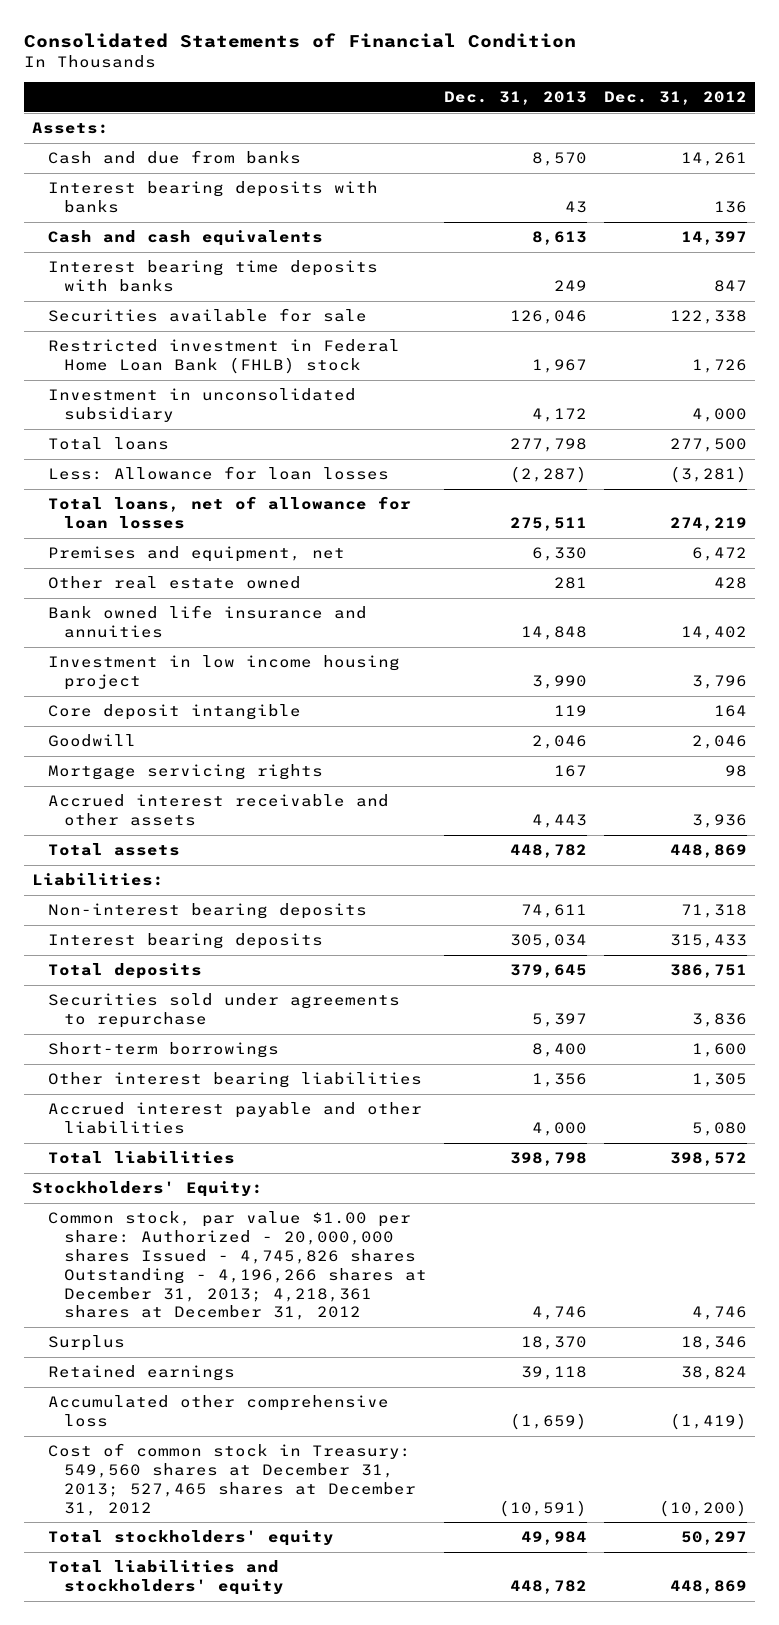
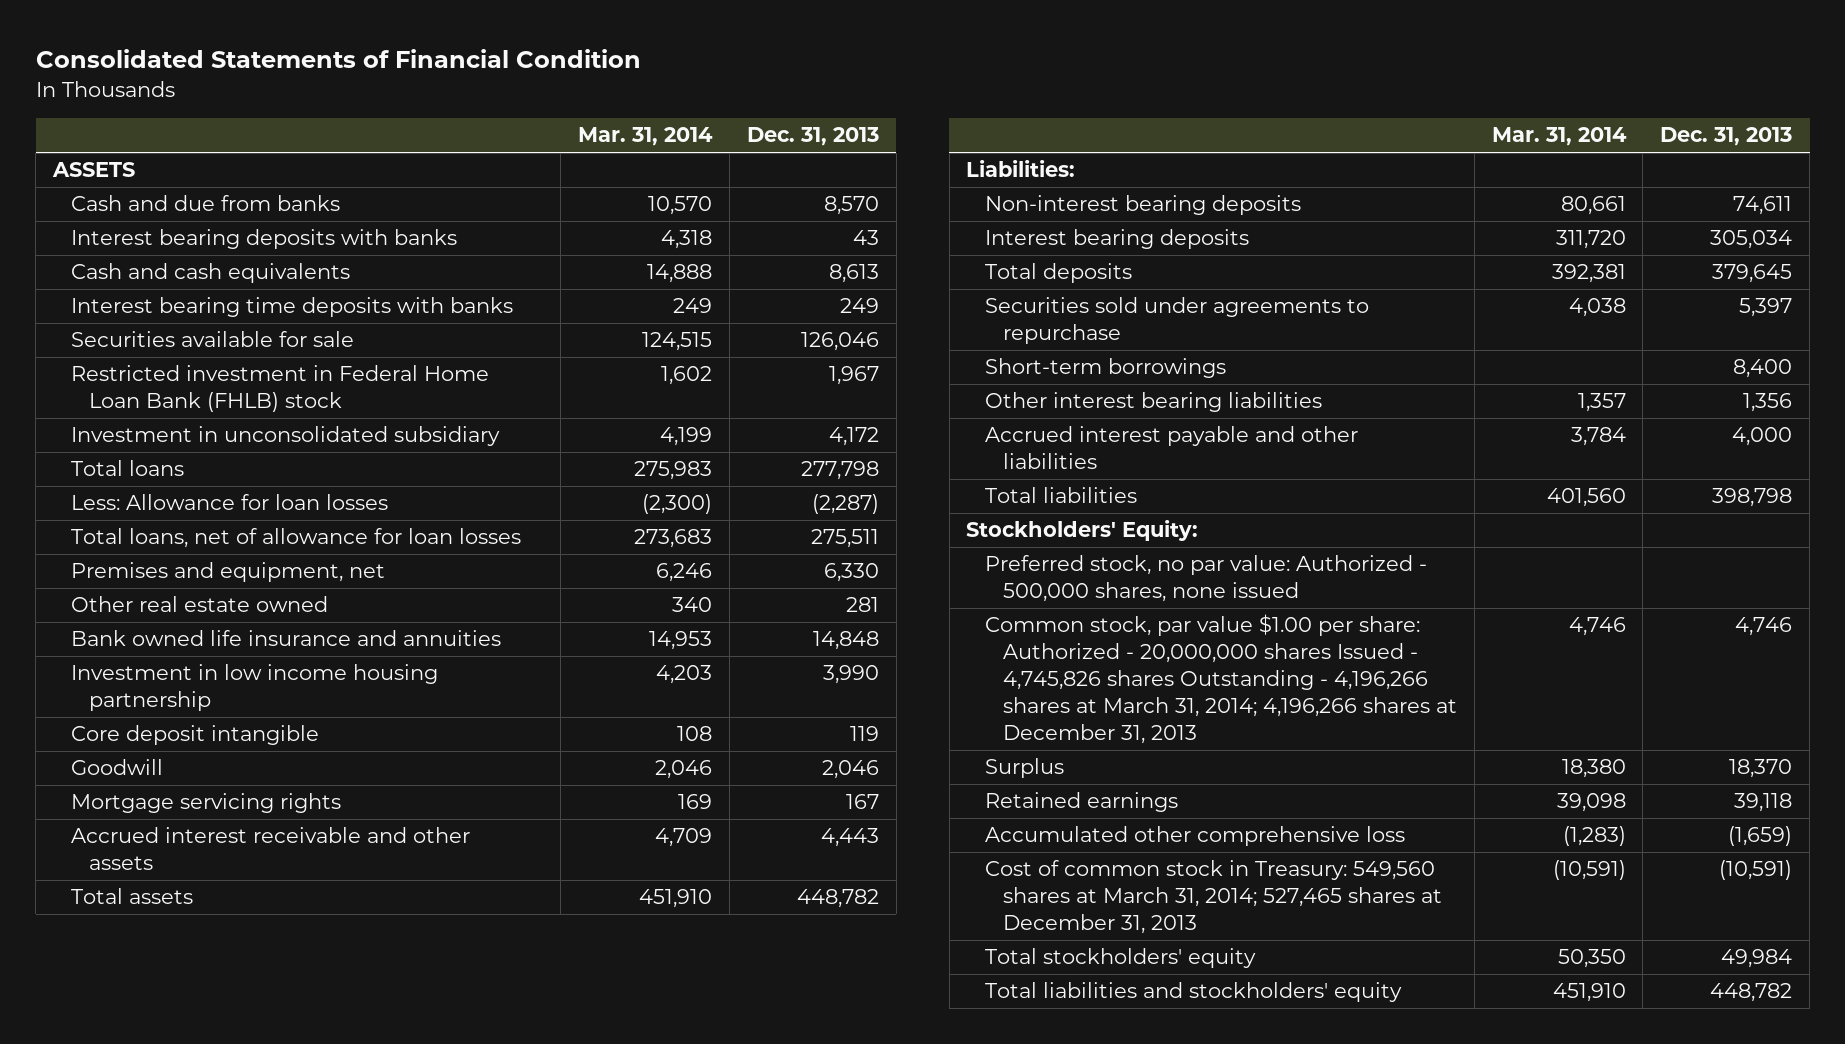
- | Dec. 31, 2013 | Dec. 31, 2012
+ | Mar. 31, 2014 | Dec. 31, 2013
- Assets:
+ ASSETS
- Investment in low income housing project | 3,990 | 3,796
+ Investment in low income housing partnership | 4,203 | 3,990
- Common stock, par value $1.00 per share: Authorized - 20,000,000 shares Issued - 4,745,826 shares Outstanding - 4,196,266 shares at December 31, 2013; 4,218,361 shares at December 31, 2012 | 4,746 | 4,746
+ Preferred stock, no par value: Authorized - 500,000 shares, none issued
+ Common stock, par value $1.00 per share: Authorized - 20,000,000 shares Issued - 4,745,826 shares Outstanding - 4,196,266 shares at March 31, 2014; 4,196,266 shares at December 31, 2013 | 4,746 | 4,746
- Cost of common stock in Treasury: 549,560 shares at December 31, 2013; 527,465 shares at December 31, 2012 | (10,591) | (10,200)
+ Cost of common stock in Treasury: 549,560 shares at March 31, 2014; 527,465 shares at December 31, 2013 | (10,591) | (10,591)

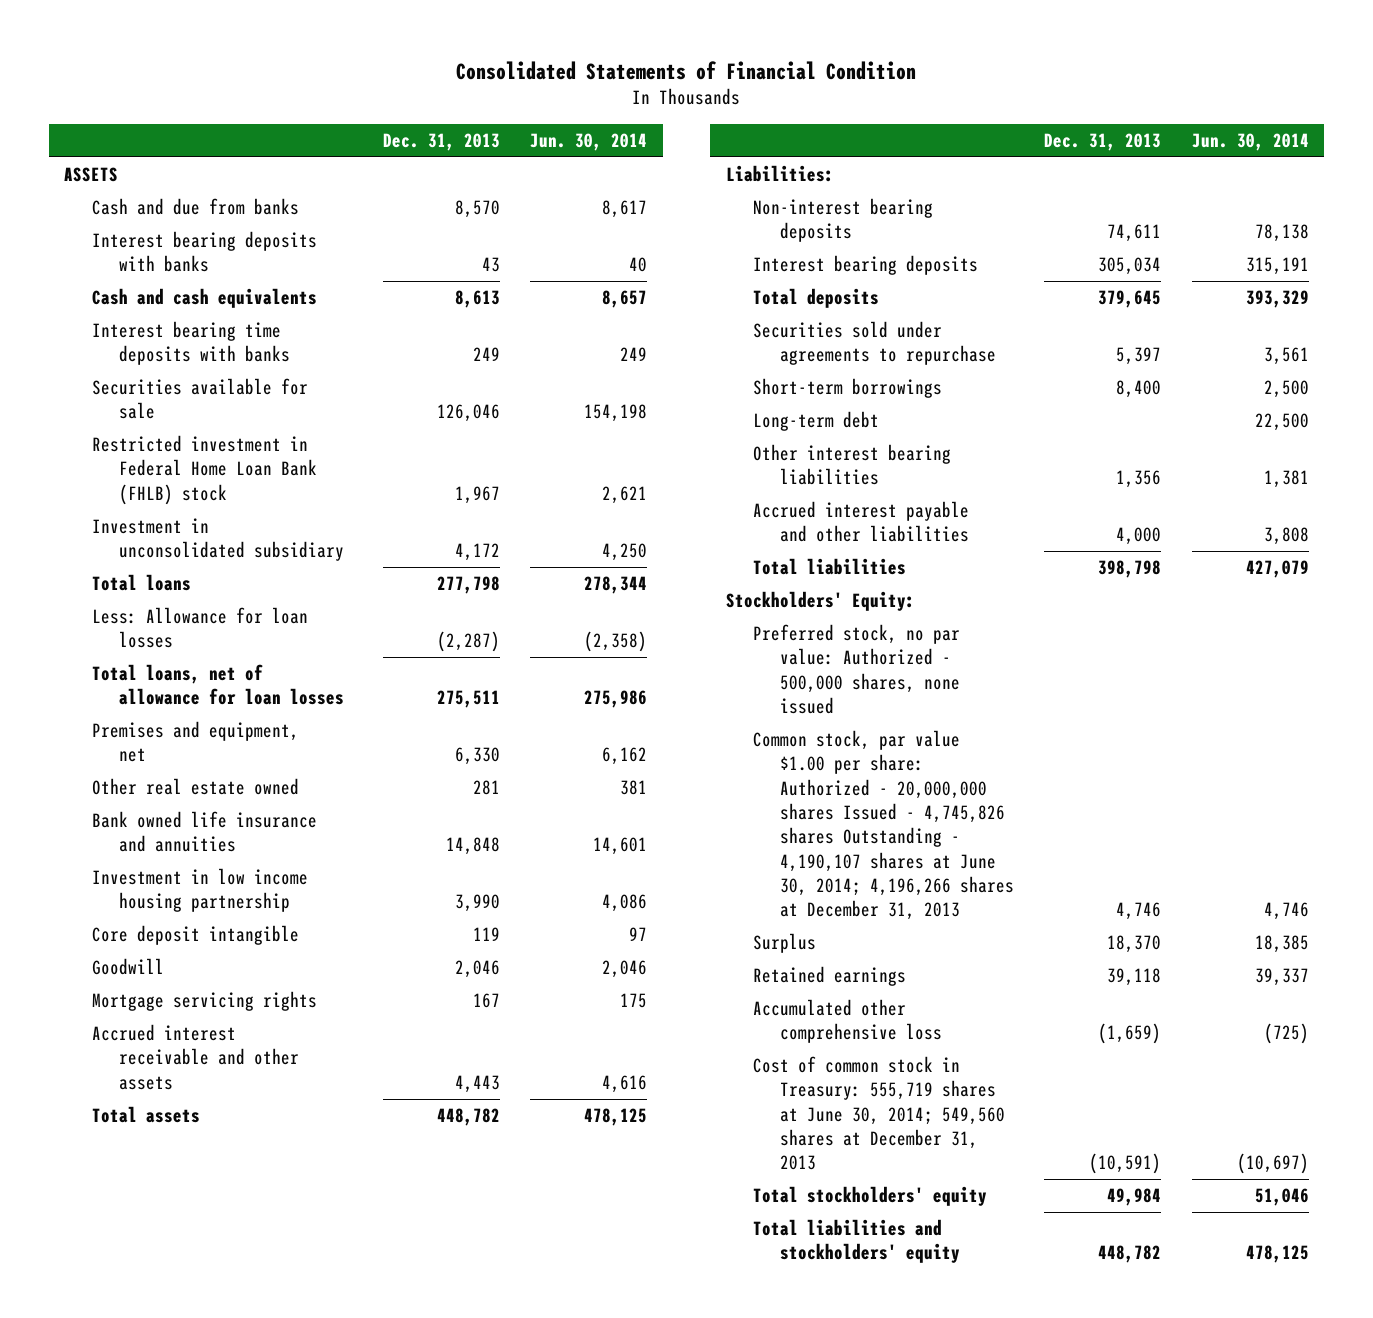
- | Mar. 31, 2014 | Dec. 31, 2013
+ | Dec. 31, 2013 | Jun. 30, 2014
+ Long-term debt | | 22,500
- Common stock, par value $1.00 per share: Authorized - 20,000,000 shares Issued - 4,745,826 shares Outstanding - 4,196,266 shares at March 31, 2014; 4,196,266 shares at December 31, 2013 | 4,746 | 4,746
+ Common stock, par value $1.00 per share: Authorized - 20,000,000 shares Issued - 4,745,826 shares Outstanding - 4,190,107 shares at June 30, 2014; 4,196,266 shares at December 31, 2013 | 4,746 | 4,746
- Cost of common stock in Treasury: 549,560 shares at March 31, 2014; 527,465 shares at December 31, 2013 | (10,591) | (10,591)
+ Cost of common stock in Treasury: 555,719 shares at June 30, 2014; 549,560 shares at December 31, 2013 | (10,591) | (10,697)

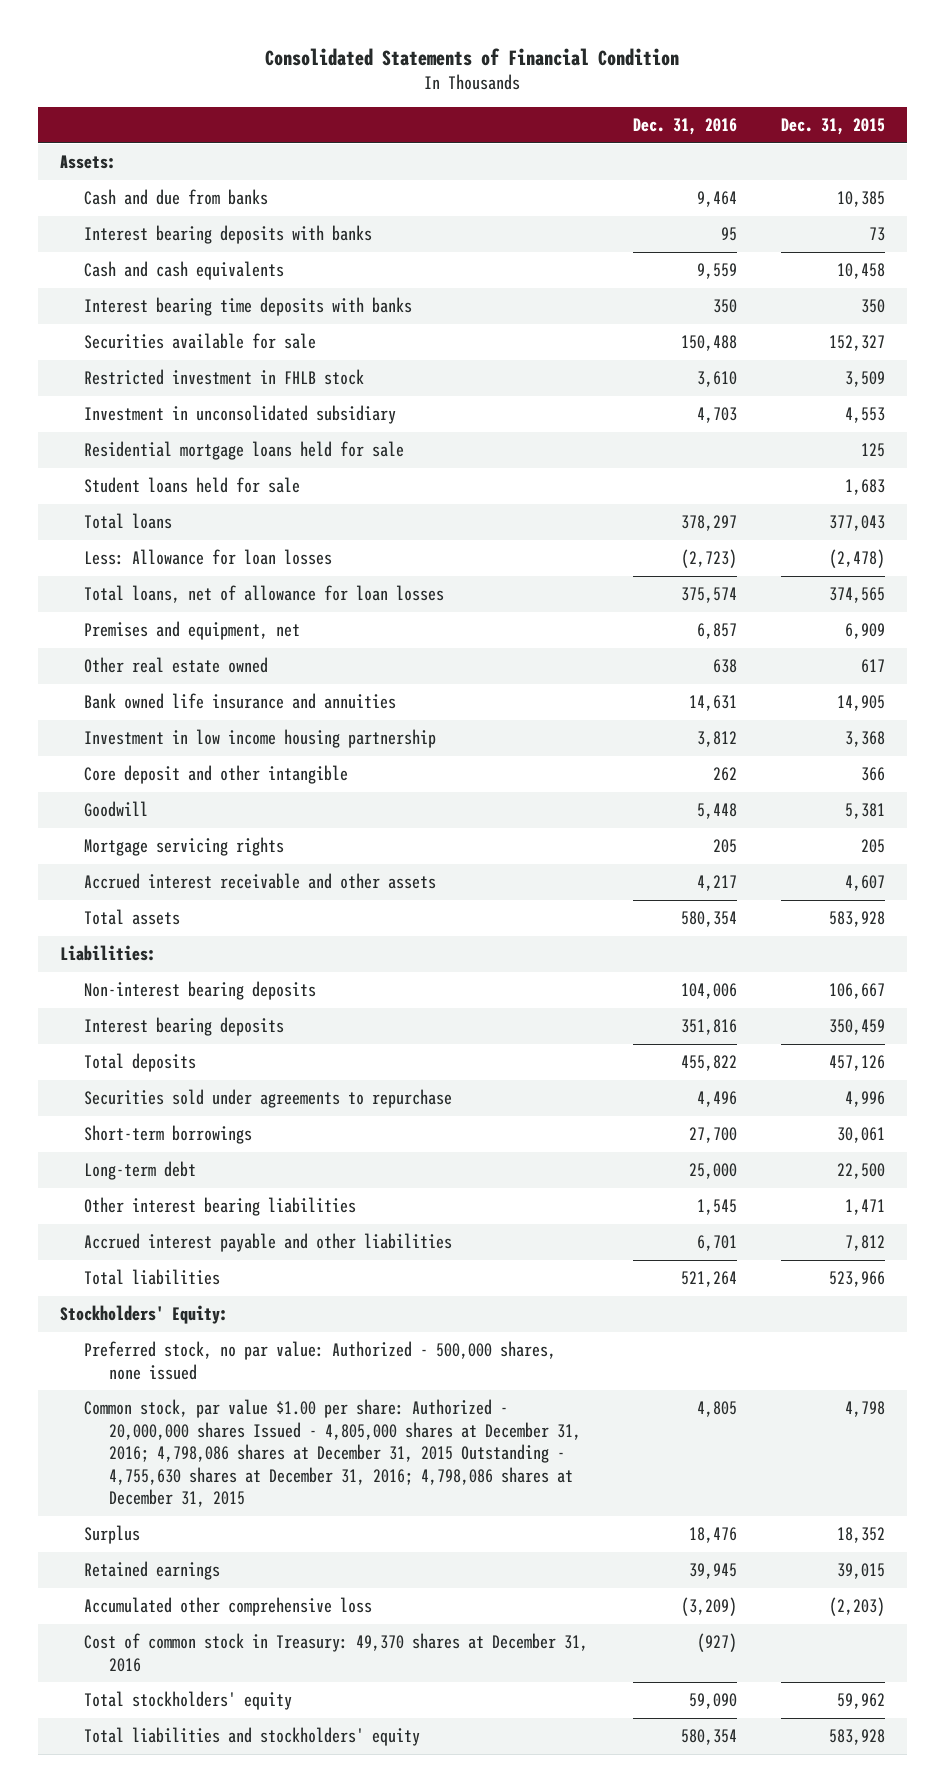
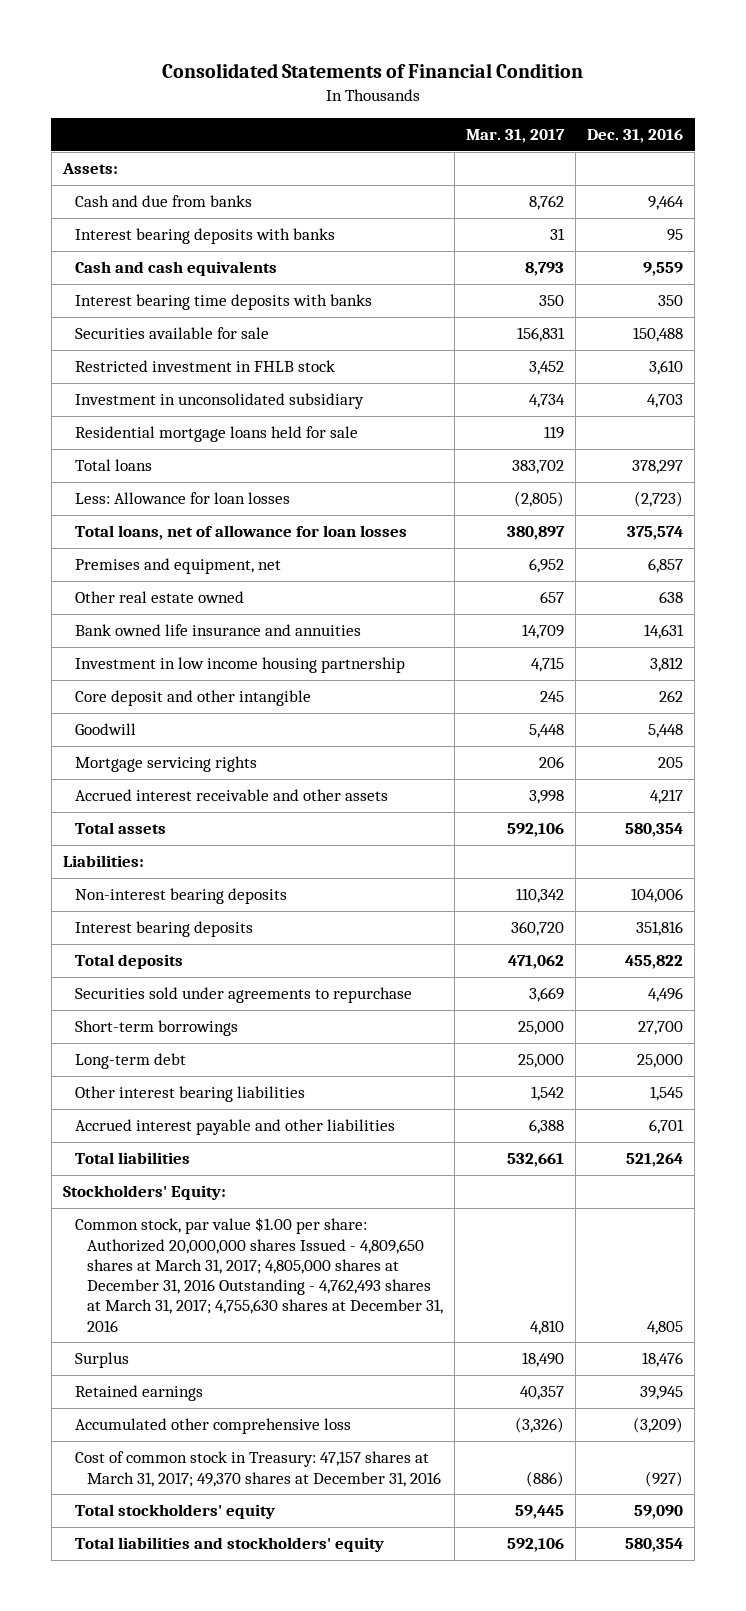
- | Dec. 31, 2016 | Dec. 31, 2015
+ | Mar. 31, 2017 | Dec. 31, 2016
- Student loans held for sale | | 1,683
- Preferred stock, no par value: Authorized - 500,000 shares, none issued
- Common stock, par value $1.00 per share: Authorized - 20,000,000 shares Issued - 4,805,000 shares at December 31, 2016; 4,798,086 shares at December 31, 2015 Outstanding - 4,755,630 shares at December 31, 2016; 4,798,086 shares at December 31, 2015 | 4,805 | 4,798
+ Common stock, par value $1.00 per share: Authorized 20,000,000 shares Issued - 4,809,650 shares at March 31, 2017; 4,805,000 shares at December 31, 2016 Outstanding - 4,762,493 shares at March 31, 2017; 4,755,630 shares at December 31, 2016 | 4,810 | 4,805
- Cost of common stock in Treasury: 49,370 shares at December 31, 2016 | (927) |
+ Cost of common stock in Treasury: 47,157 shares at March 31, 2017; 49,370 shares at December 31, 2016 | (886) | (927)

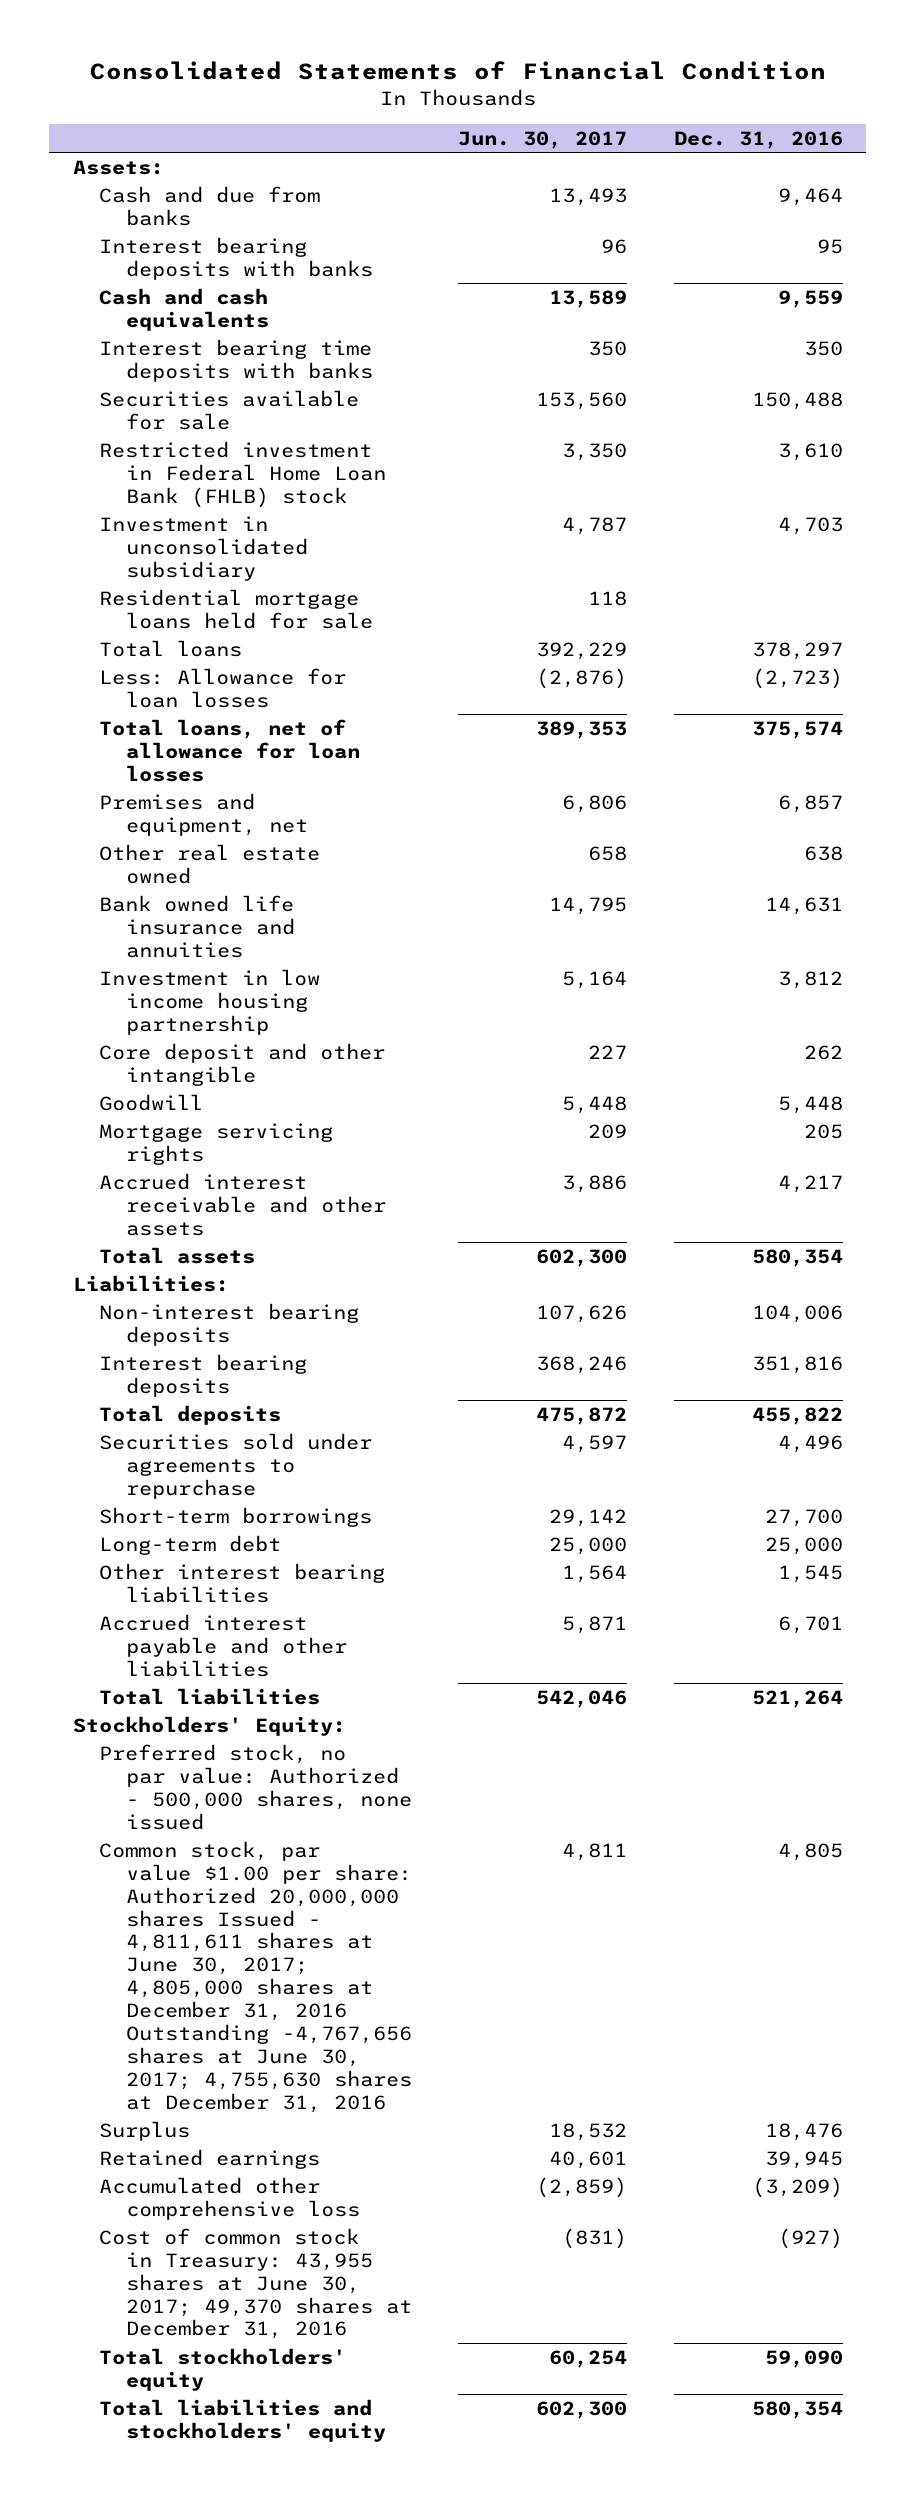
- | Mar. 31, 2017 | Dec. 31, 2016
+ | Jun. 30, 2017 | Dec. 31, 2016
- Restricted investment in FHLB stock | 3,452 | 3,610
+ Restricted investment in Federal Home Loan Bank (FHLB) stock | 3,350 | 3,610
- Common stock, par value $1.00 per share: Authorized 20,000,000 shares Issued - 4,809,650 shares at March 31, 2017; 4,805,000 shares at December 31, 2016 Outstanding - 4,762,493 shares at March 31, 2017; 4,755,630 shares at December 31, 2016 | 4,810 | 4,805
+ Preferred stock, no par value: Authorized - 500,000 shares, none issued
+ Common stock, par value $1.00 per share: Authorized 20,000,000 shares Issued - 4,811,611 shares at June 30, 2017; 4,805,000 shares at December 31, 2016 Outstanding -4,767,656 shares at June 30, 2017; 4,755,630 shares at December 31, 2016 | 4,811 | 4,805
- Cost of common stock in Treasury: 47,157 shares at March 31, 2017; 49,370 shares at December 31, 2016 | (886) | (927)
+ Cost of common stock in Treasury: 43,955 shares at June 30, 2017; 49,370 shares at December 31, 2016 | (831) | (927)

